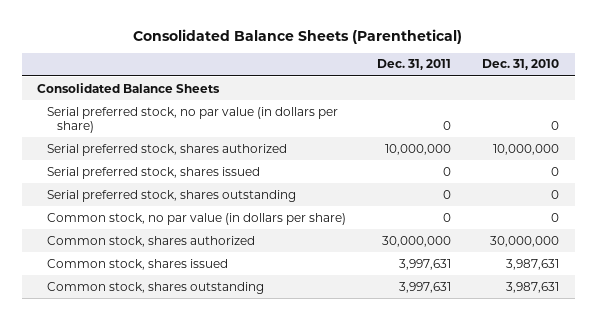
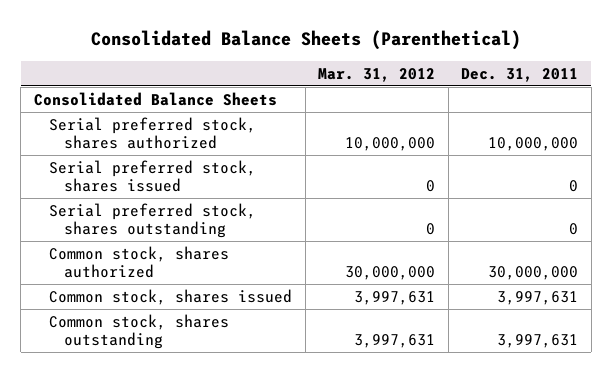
- | Dec. 31, 2011 | Dec. 31, 2010
+ | Mar. 31, 2012 | Dec. 31, 2011
- Serial preferred stock, no par value (in dollars per share) | 0 | 0
- Common stock, no par value (in dollars per share) | 0 | 0

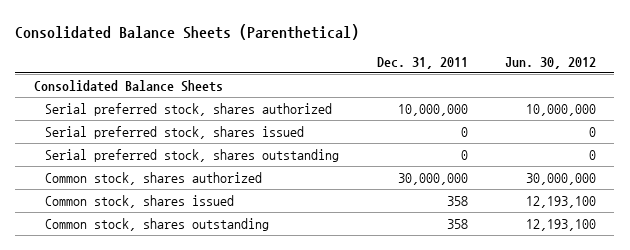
- | Mar. 31, 2012 | Dec. 31, 2011
+ | Dec. 31, 2011 | Jun. 30, 2012
- Common stock, shares issued | 3,997,631 | 3,997,631
- Common stock, shares outstanding | 3,997,631 | 3,997,631
+ Common stock, shares issued | 358 | 12,193,100
+ Common stock, shares outstanding | 358 | 12,193,100

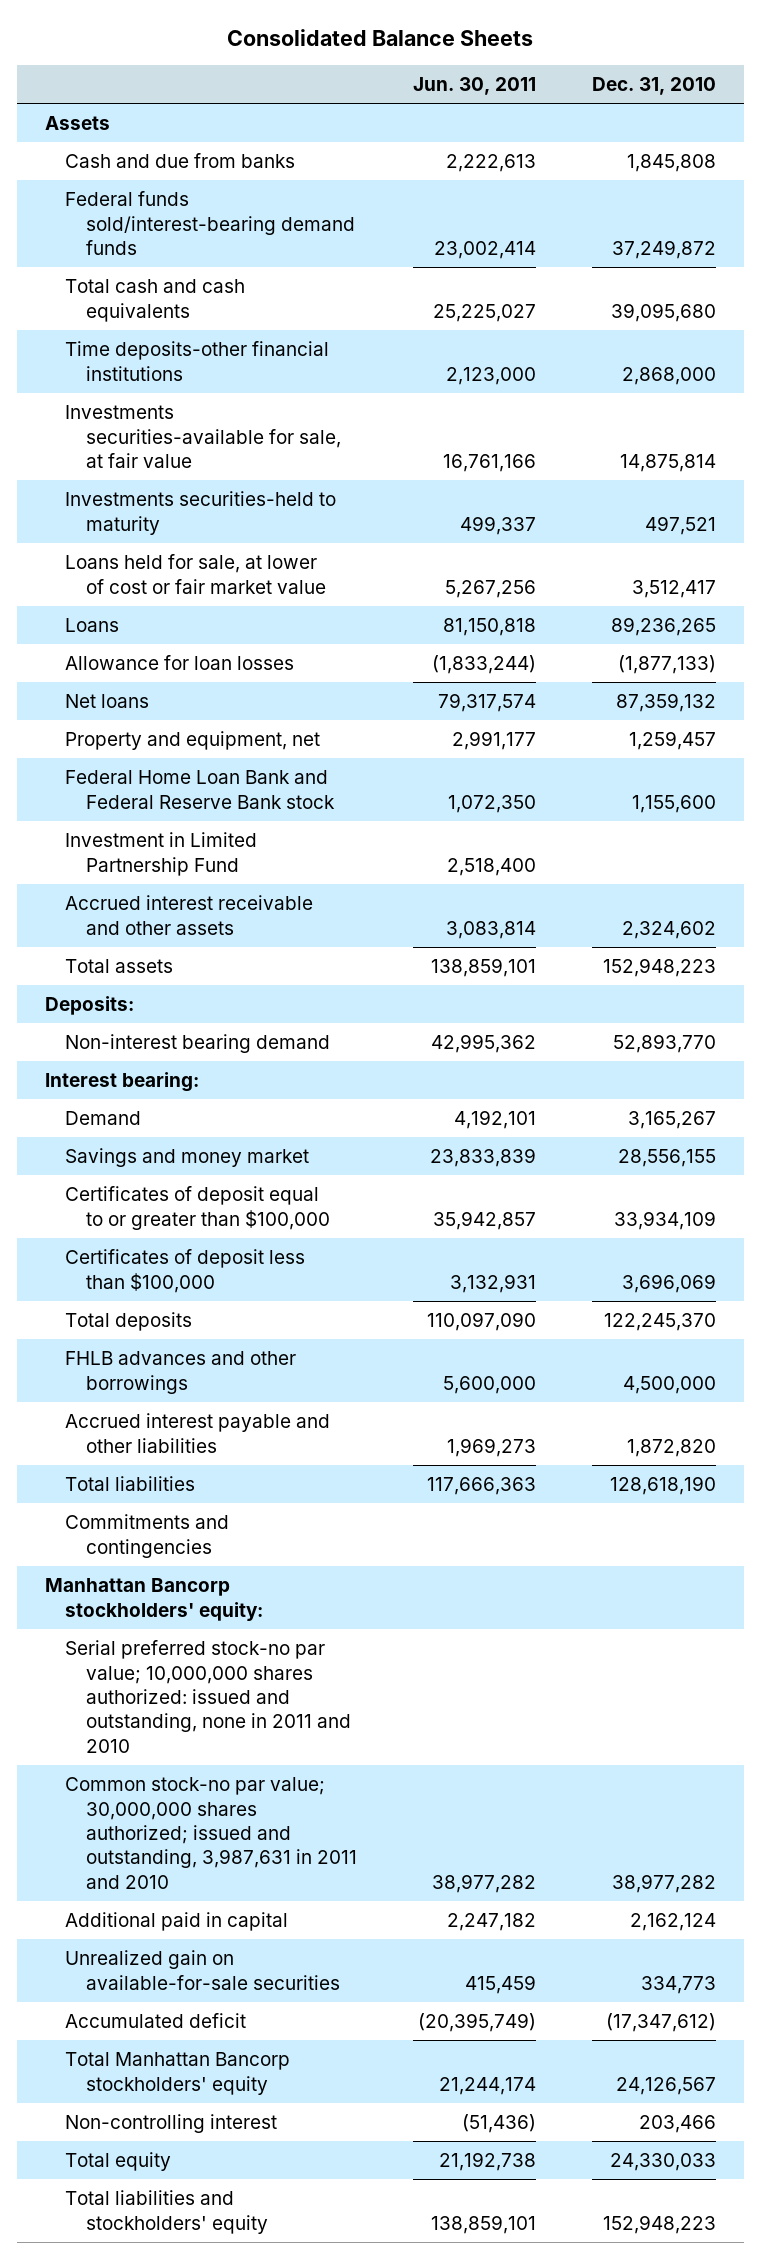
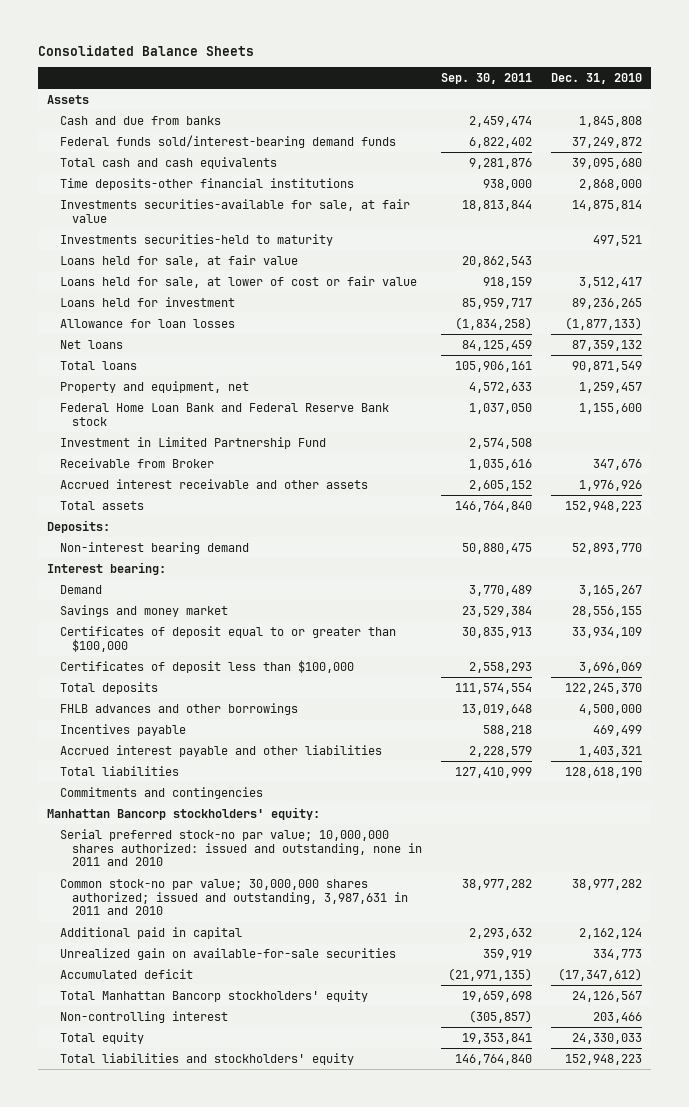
- | Jun. 30, 2011 | Dec. 31, 2010
+ | Sep. 30, 2011 | Dec. 31, 2010
- Loans held for sale, at lower of cost or fair market value | 5,267,256 | 3,512,417
- Loans | 81,150,818 | 89,236,265
+ Loans held for sale, at fair value | 20,862,543 |
+ Loans held for sale, at lower of cost or fair value | 918,159 | 3,512,417
+ Loans held for investment | 85,959,717 | 89,236,265
+ Total loans | 105,906,161 | 90,871,549
- Accrued interest receivable and other assets | 3,083,814 | 2,324,602
+ Receivable from Broker | 1,035,616 | 347,676
+ Accrued interest receivable and other assets | 2,605,152 | 1,976,926
- Accrued interest payable and other liabilities | 1,969,273 | 1,872,820
+ Incentives payable | 588,218 | 469,499
+ Accrued interest payable and other liabilities | 2,228,579 | 1,403,321

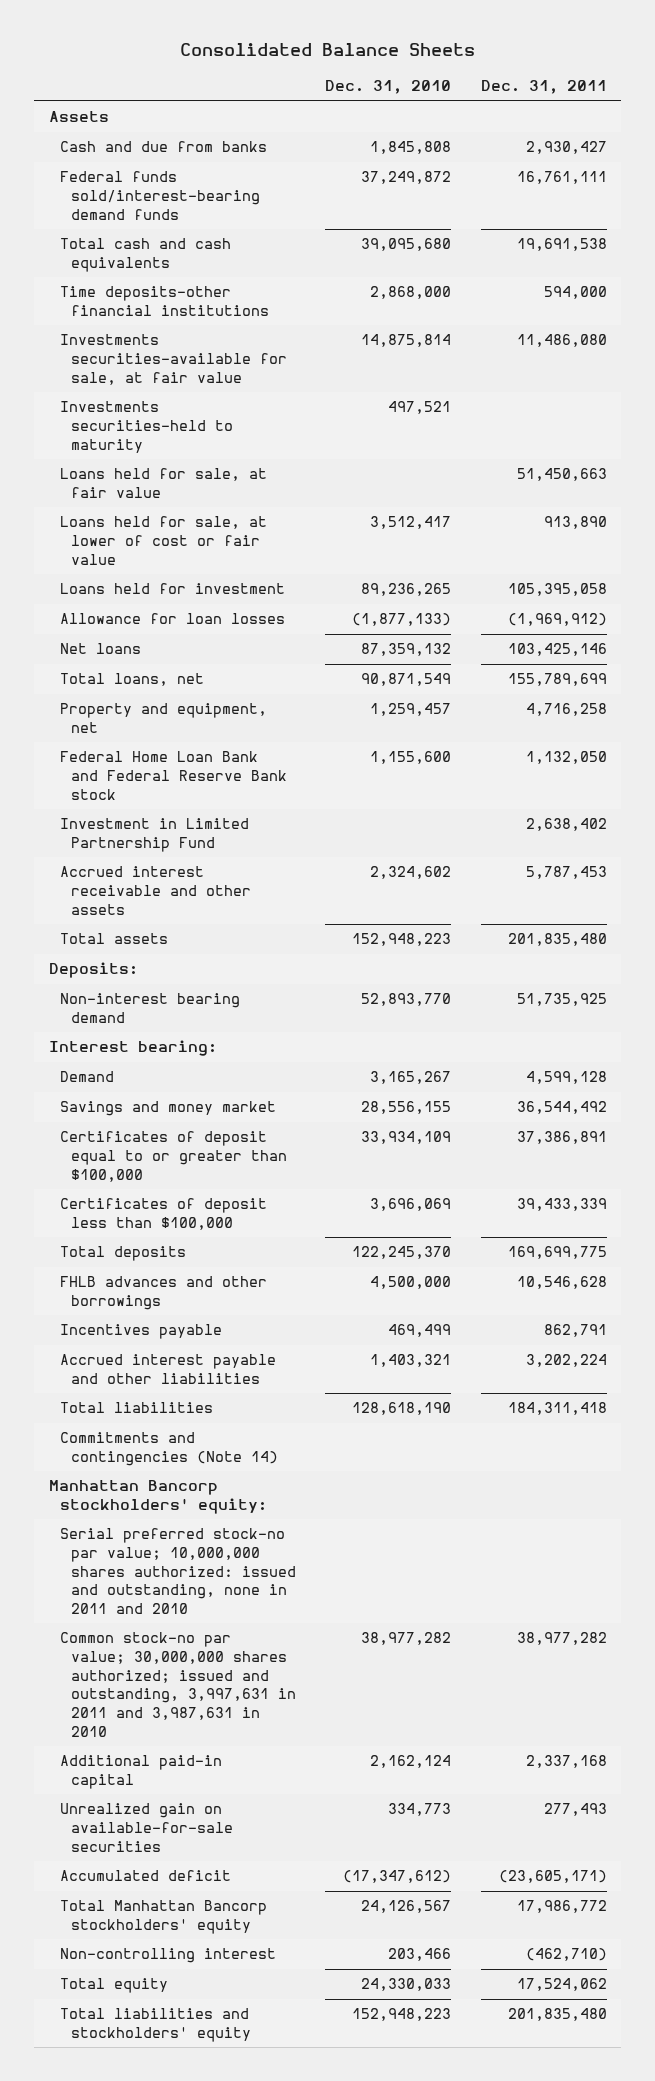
- | Sep. 30, 2011 | Dec. 31, 2010
+ | Dec. 31, 2010 | Dec. 31, 2011
- Total loans | 105,906,161 | 90,871,549
+ Total loans, net | 90,871,549 | 155,789,699
- Receivable from Broker | 1,035,616 | 347,676
- Accrued interest receivable and other assets | 2,605,152 | 1,976,926
+ Accrued interest receivable and other assets | 2,324,602 | 5,787,453
- Commitments and contingencies
+ Commitments and contingencies (Note 14)
- Common stock-no par value; 30,000,000 shares authorized; issued and outstanding, 3,987,631 in 2011 and 2010 | 38,977,282 | 38,977,282
- Additional paid in capital | 2,293,632 | 2,162,124
+ Common stock-no par value; 30,000,000 shares authorized; issued and outstanding, 3,997,631 in 2011 and 3,987,631 in 2010 | 38,977,282 | 38,977,282
+ Additional paid-in capital | 2,162,124 | 2,337,168

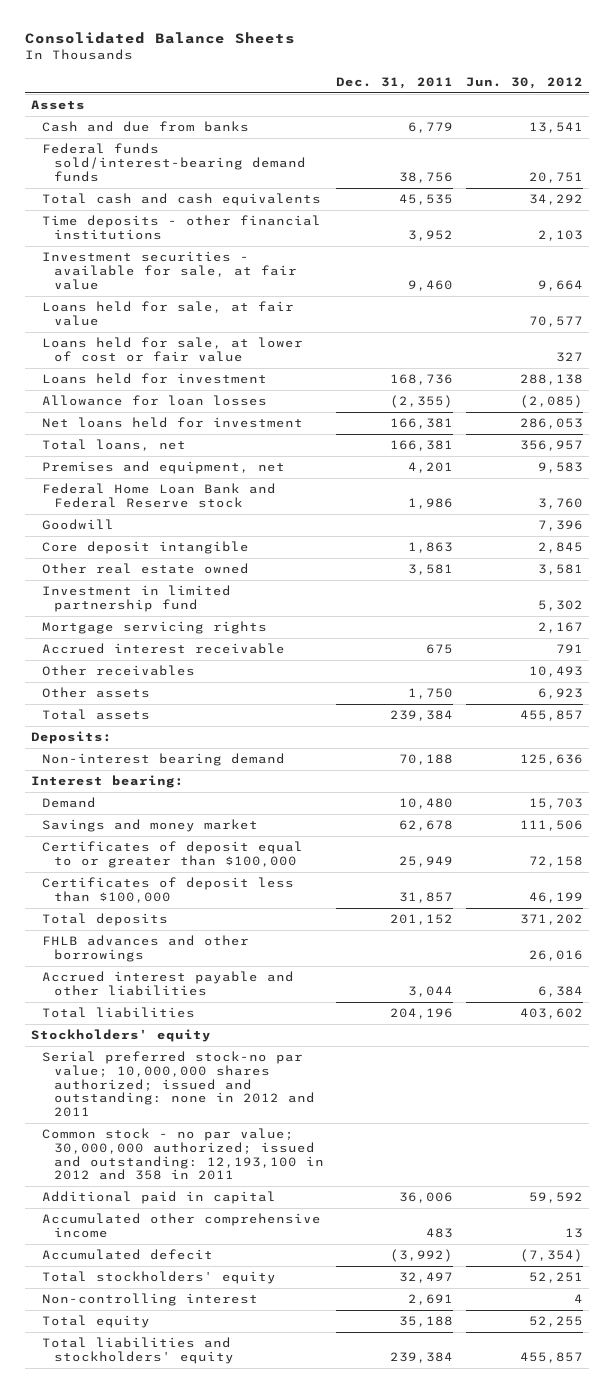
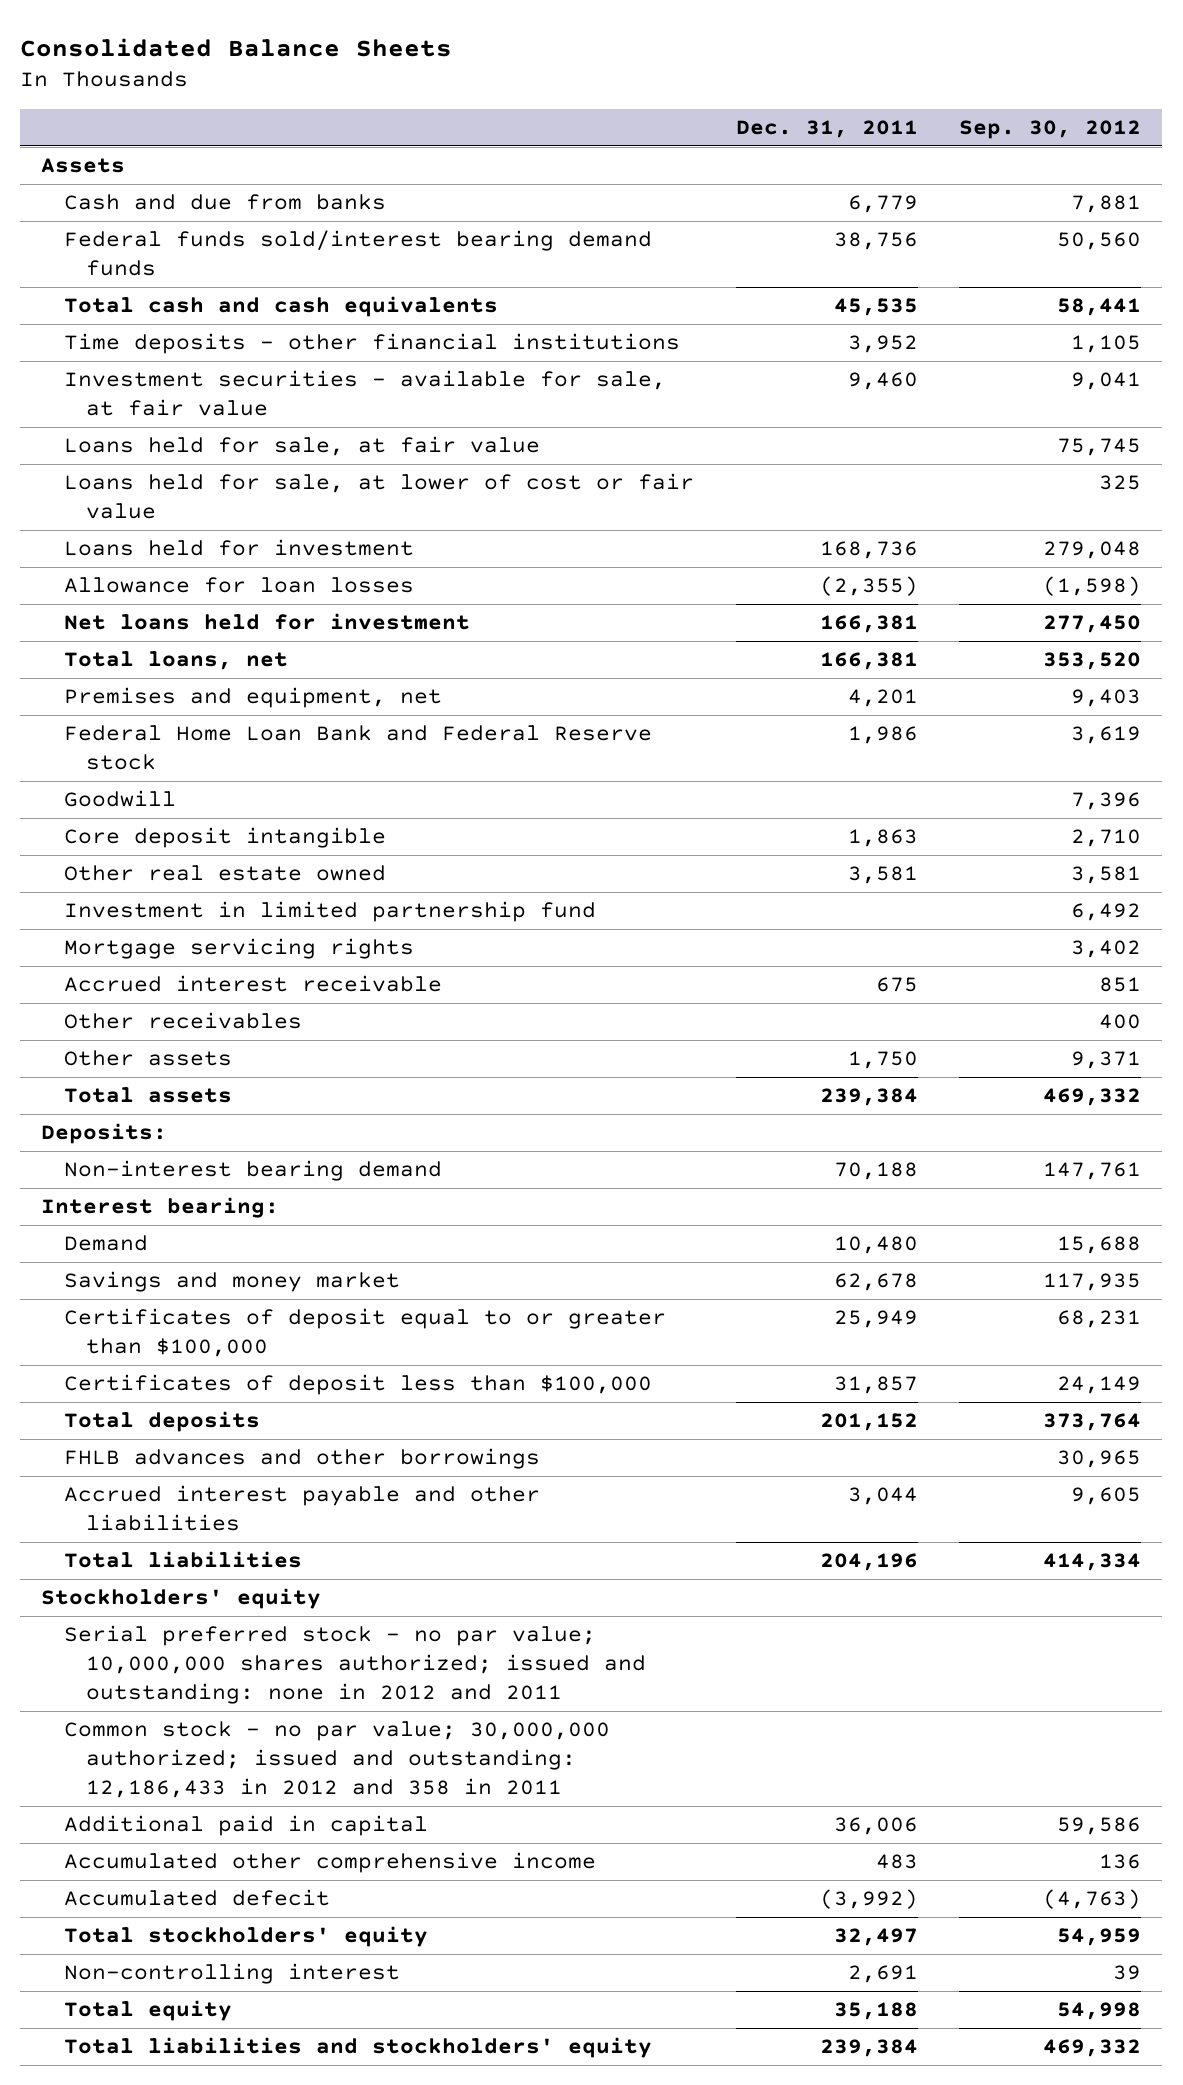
- | Dec. 31, 2011 | Jun. 30, 2012
+ | Dec. 31, 2011 | Sep. 30, 2012
- Federal funds sold/interest-bearing demand funds | 38,756 | 20,751
+ Federal funds sold/interest bearing demand funds | 38,756 | 50,560
- Serial preferred stock-no par value; 10,000,000 shares authorized; issued and outstanding: none in 2012 and 2011
- Common stock - no par value; 30,000,000 authorized; issued and outstanding: 12,193,100 in 2012 and 358 in 2011
+ Serial preferred stock - no par value; 10,000,000 shares authorized; issued and outstanding: none in 2012 and 2011
+ Common stock - no par value; 30,000,000 authorized; issued and outstanding: 12,186,433 in 2012 and 358 in 2011

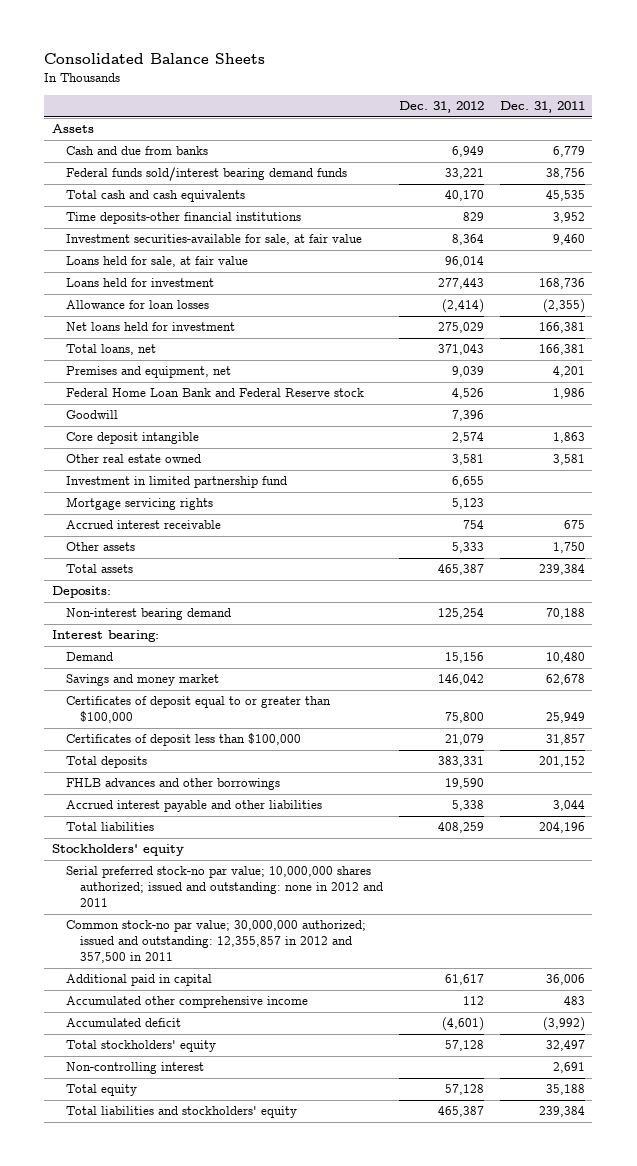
- | Dec. 31, 2011 | Sep. 30, 2012
+ | Dec. 31, 2012 | Dec. 31, 2011
- Time deposits - other financial institutions | 3,952 | 1,105
- Investment securities - available for sale, at fair value | 9,460 | 9,041
+ Time deposits-other financial institutions | 829 | 3,952
+ Investment securities-available for sale, at fair value | 8,364 | 9,460
- Loans held for sale, at lower of cost or fair value | | 325
- Other receivables | | 400
- Serial preferred stock - no par value; 10,000,000 shares authorized; issued and outstanding: none in 2012 and 2011
- Common stock - no par value; 30,000,000 authorized; issued and outstanding: 12,186,433 in 2012 and 358 in 2011
+ Serial preferred stock-no par value; 10,000,000 shares authorized; issued and outstanding: none in 2012 and 2011
+ Common stock-no par value; 30,000,000 authorized; issued and outstanding: 12,355,857 in 2012 and 357,500 in 2011
- Accumulated defecit | (3,992) | (4,763)
+ Accumulated deficit | (4,601) | (3,992)

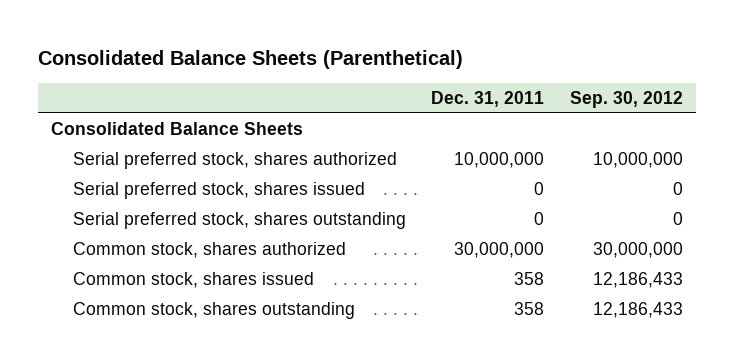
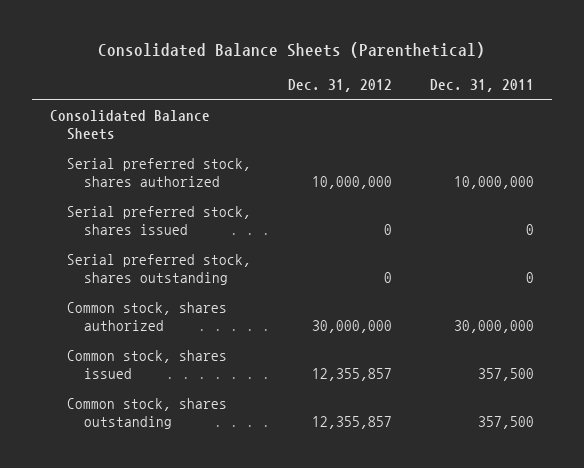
- | Dec. 31, 2011 | Sep. 30, 2012
+ | Dec. 31, 2012 | Dec. 31, 2011
- Common stock, shares issued | 358 | 12,186,433
- Common stock, shares outstanding | 358 | 12,186,433
+ Common stock, shares issued | 12,355,857 | 357,500
+ Common stock, shares outstanding | 12,355,857 | 357,500

